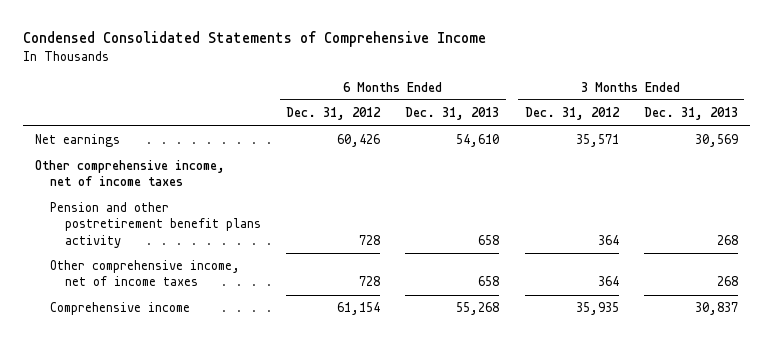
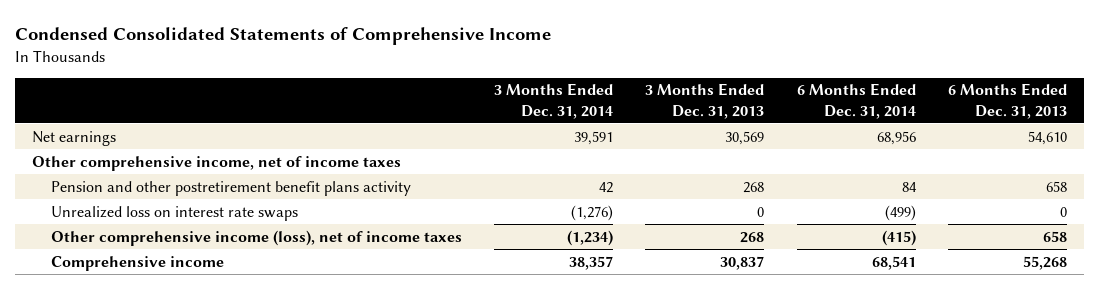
- | 6 Months Ended Dec. 31, 2012 | 6 Months Ended Dec. 31, 2013 | 3 Months Ended Dec. 31, 2012 | 3 Months Ended Dec. 31, 2013
+ | 3 Months Ended Dec. 31, 2014 | 3 Months Ended Dec. 31, 2013 | 6 Months Ended Dec. 31, 2014 | 6 Months Ended Dec. 31, 2013
- Other comprehensive income, net of income taxes | 728 | 658 | 364 | 268
+ Unrealized loss on interest rate swaps | (1,276) | 0 | (499) | 0
+ Other comprehensive income (loss), net of income taxes | (1,234) | 268 | (415) | 658

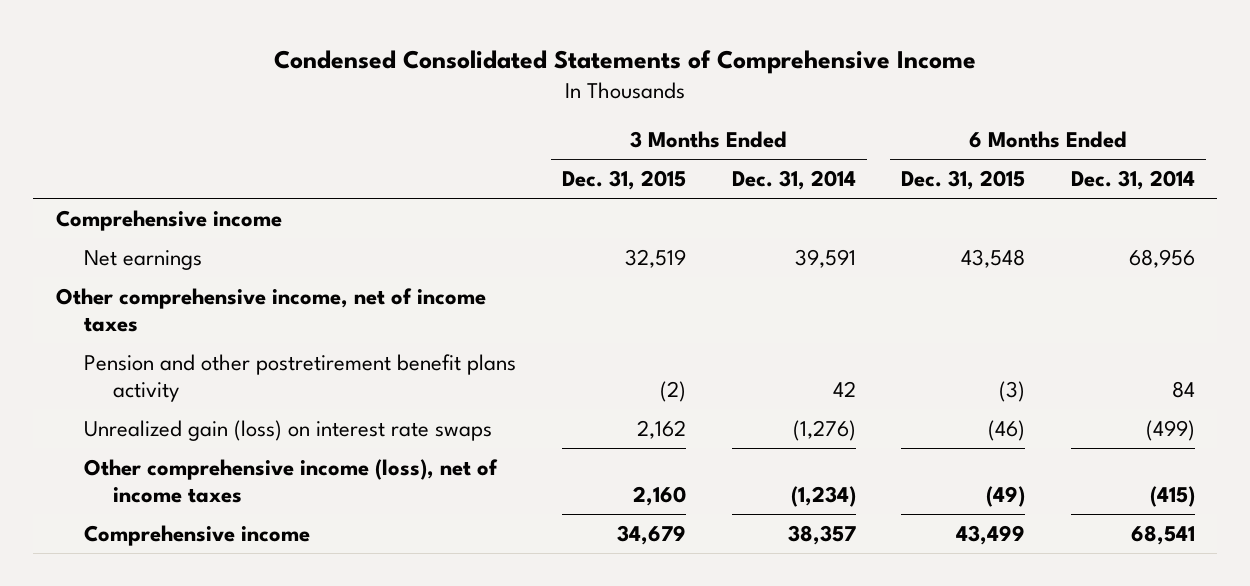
- | 3 Months Ended Dec. 31, 2014 | 3 Months Ended Dec. 31, 2013 | 6 Months Ended Dec. 31, 2014 | 6 Months Ended Dec. 31, 2013
+ | 3 Months Ended Dec. 31, 2015 | 3 Months Ended Dec. 31, 2014 | 6 Months Ended Dec. 31, 2015 | 6 Months Ended Dec. 31, 2014
+ Comprehensive income
- Unrealized loss on interest rate swaps | (1,276) | 0 | (499) | 0
+ Unrealized gain (loss) on interest rate swaps | 2,162 | (1,276) | (46) | (499)

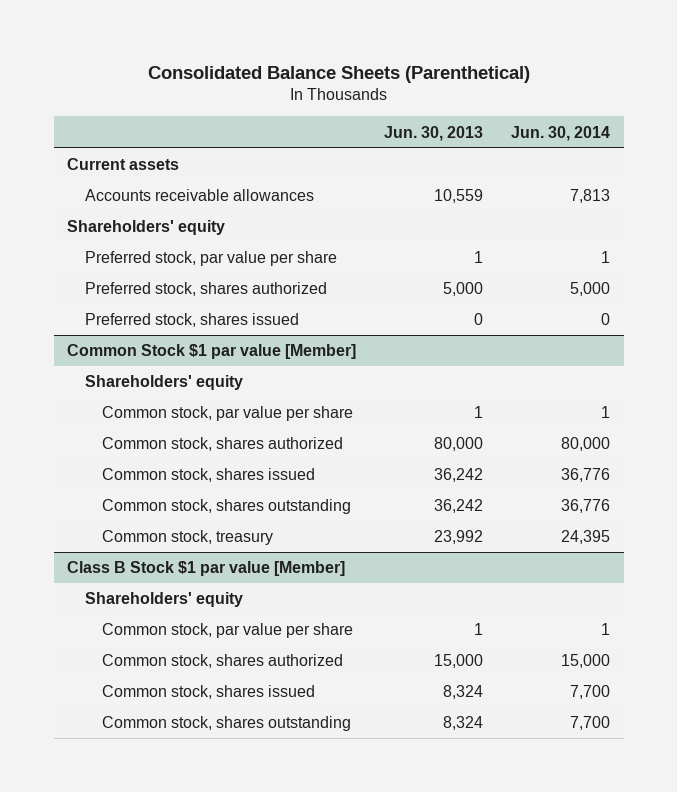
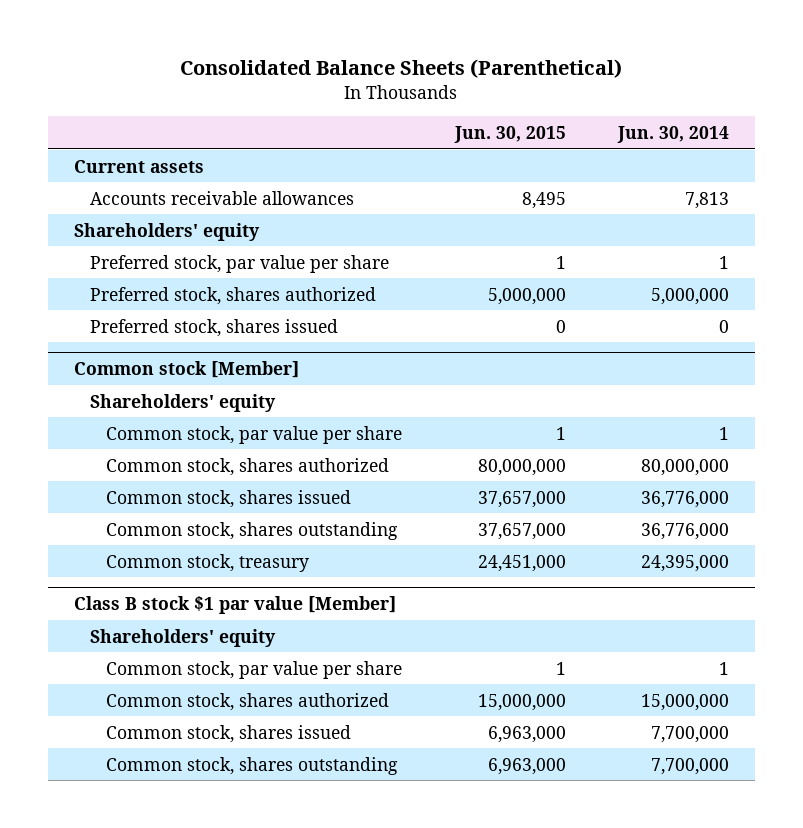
- | Jun. 30, 2013 | Jun. 30, 2014
+ | Jun. 30, 2015 | Jun. 30, 2014
- Preferred stock, shares authorized | 5,000 | 5,000
+ Preferred stock, shares authorized | 5,000,000 | 5,000,000
- Common Stock $1 par value [Member]
+ Common stock [Member]
- Common stock, shares authorized | 80,000 | 80,000
- Common stock, shares issued | 36,242 | 36,776
- Common stock, shares outstanding | 36,242 | 36,776
- Common stock, treasury | 23,992 | 24,395
- Class B Stock $1 par value [Member]
+ Common stock, shares authorized | 80,000,000 | 80,000,000
+ Common stock, shares issued | 37,657,000 | 36,776,000
+ Common stock, shares outstanding | 37,657,000 | 36,776,000
+ Common stock, treasury | 24,451,000 | 24,395,000
+ Class B stock $1 par value [Member]
- Common stock, shares authorized | 15,000 | 15,000
- Common stock, shares issued | 8,324 | 7,700
- Common stock, shares outstanding | 8,324 | 7,700
+ Common stock, shares authorized | 15,000,000 | 15,000,000
+ Common stock, shares issued | 6,963,000 | 7,700,000
+ Common stock, shares outstanding | 6,963,000 | 7,700,000

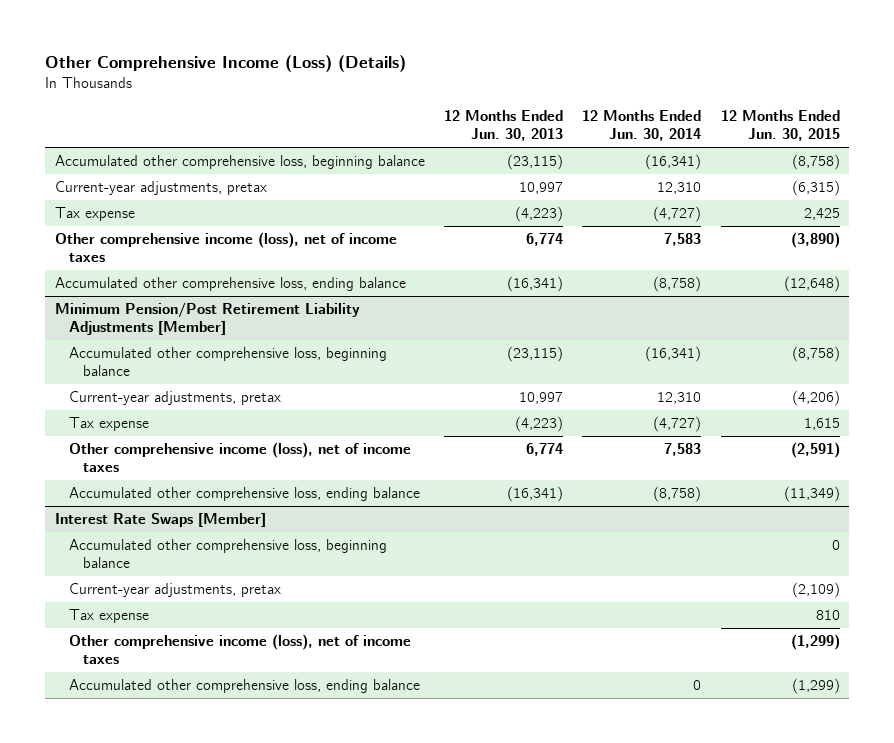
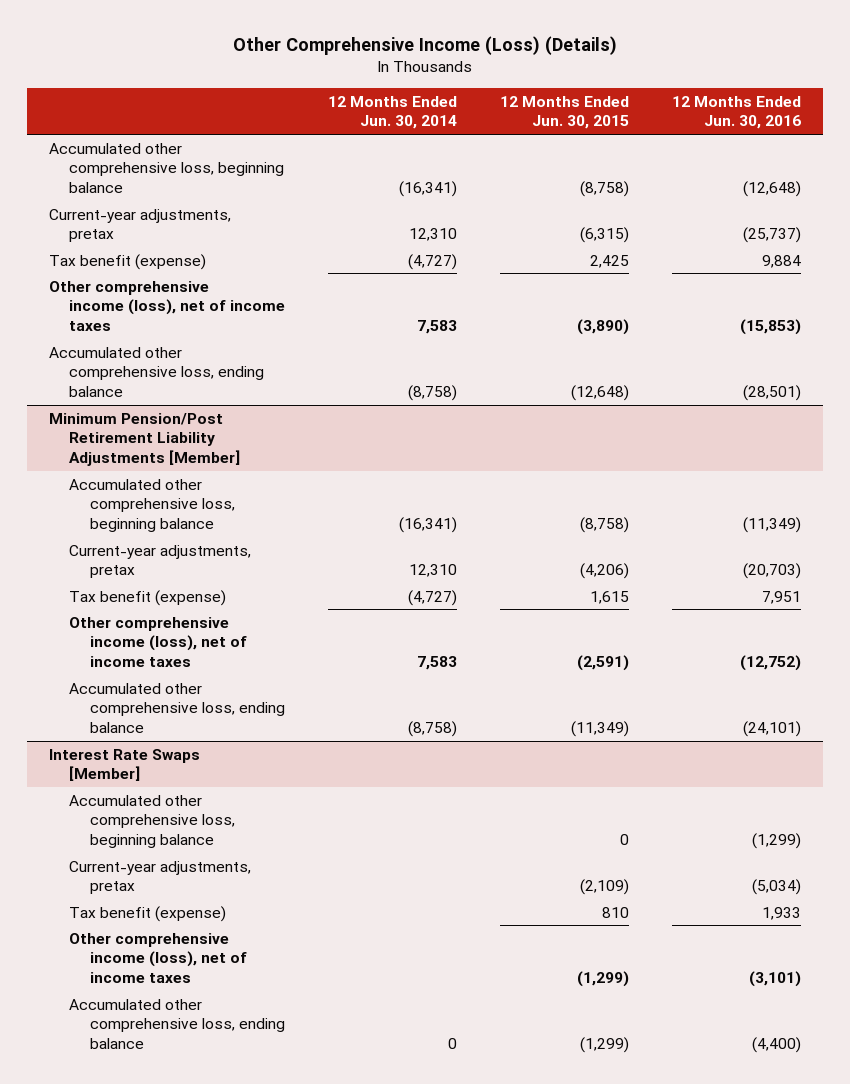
- | 12 Months Ended Jun. 30, 2013 | 12 Months Ended Jun. 30, 2014 | 12 Months Ended Jun. 30, 2015
+ | 12 Months Ended Jun. 30, 2014 | 12 Months Ended Jun. 30, 2015 | 12 Months Ended Jun. 30, 2016
- Tax expense | (4,223) | (4,727) | 2,425
+ Tax benefit (expense) | (4,727) | 2,425 | 9,884
@ Minimum Pension/Post Retirement Liability Adjustments [Member]
- Tax expense | (4,223) | (4,727) | 1,615
+ Tax benefit (expense) | (4,727) | 1,615 | 7,951
@ Interest Rate Swaps [Member]
- Tax expense | | | 810
+ Tax benefit (expense) | | 810 | 1,933

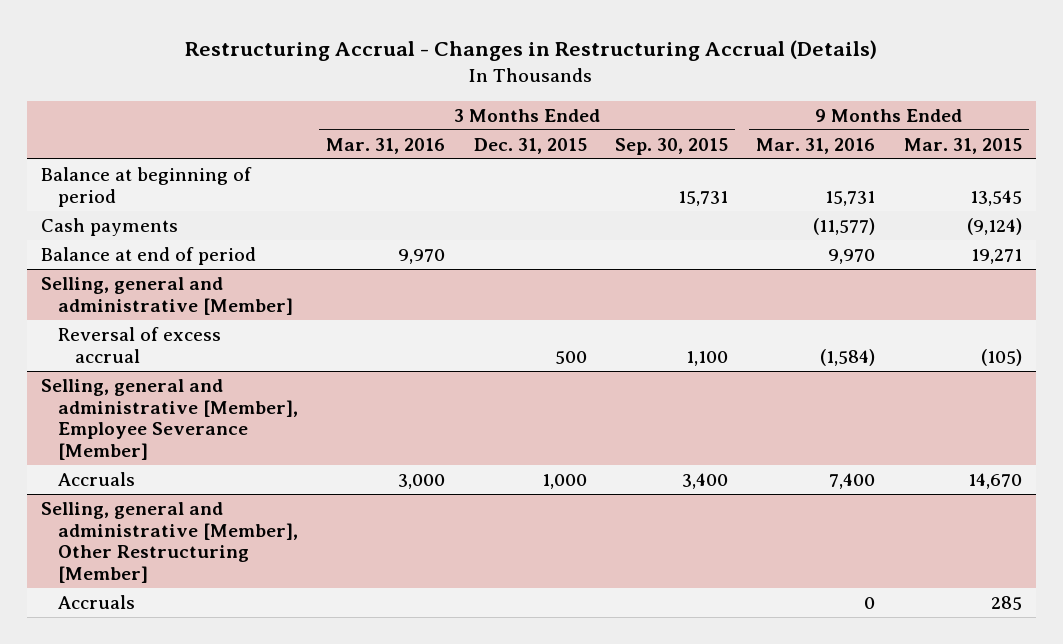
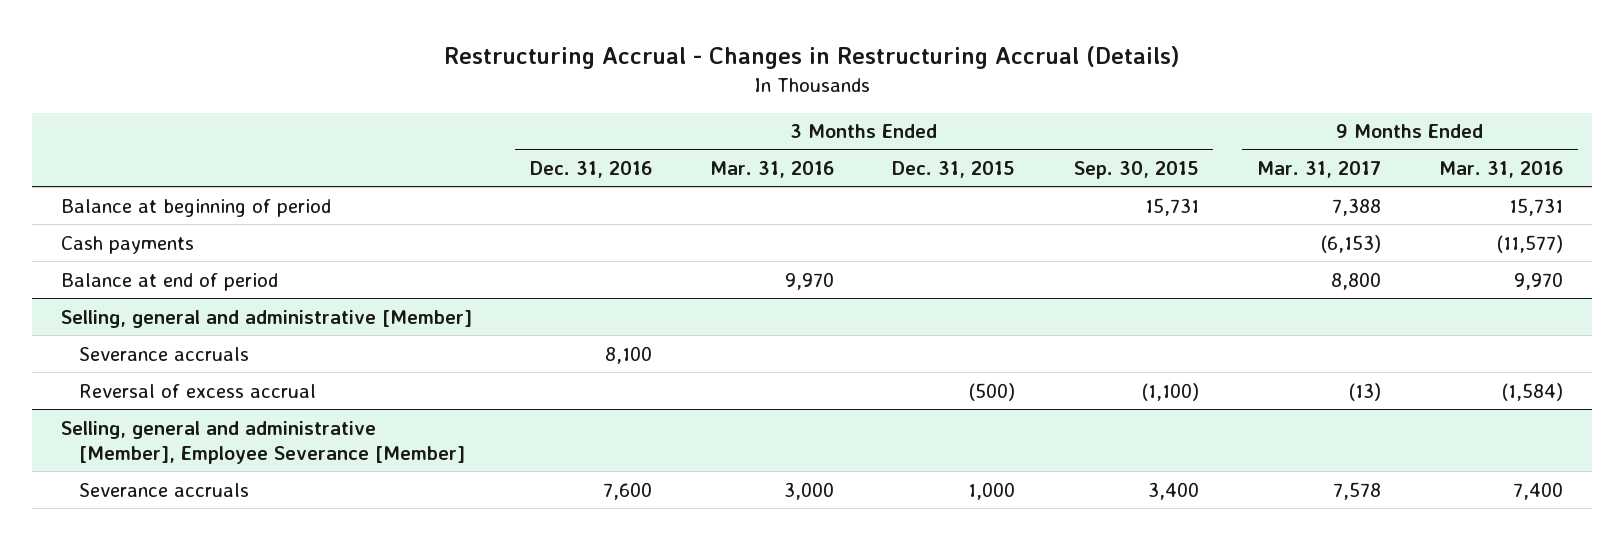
- | 3 Months Ended Mar. 31, 2016 | 3 Months Ended Dec. 31, 2015 | 3 Months Ended Sep. 30, 2015 | 9 Months Ended Mar. 31, 2016 | 9 Months Ended Mar. 31, 2015
+ | 3 Months Ended Dec. 31, 2016 | 3 Months Ended Mar. 31, 2016 | 3 Months Ended Dec. 31, 2015 | 3 Months Ended Sep. 30, 2015 | 9 Months Ended Mar. 31, 2017 | 9 Months Ended Mar. 31, 2016
@ Selling, general and administrative [Member]
- Reversal of excess accrual | | 500 | 1,100 | (1,584) | (105)
+ Severance accruals | 8,100 | | | | |
+ Reversal of excess accrual | | | (500) | (1,100) | (13) | (1,584)
@ Selling, general and administrative [Member], Employee Severance [Member]
- Accruals | 3,000 | 1,000 | 3,400 | 7,400 | 14,670
- Selling, general and administrative [Member], Other Restructuring [Member]
- Accruals | | | | 0 | 285
@ Selling, general and administrative [Member], Employee Severance [Member]
+ Severance accruals | 7,600 | 3,000 | 1,000 | 3,400 | 7,578 | 7,400

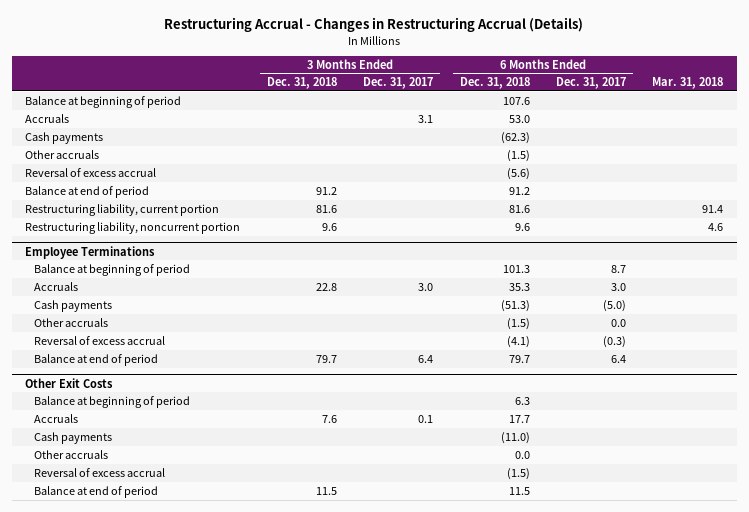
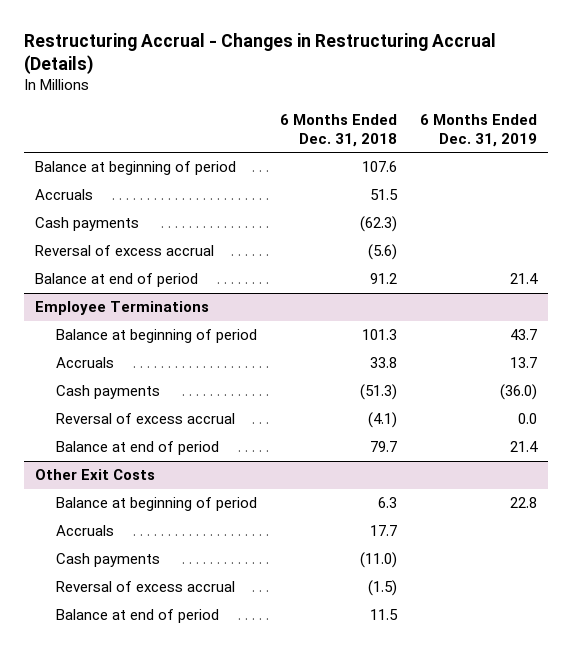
- | 3 Months Ended Dec. 31, 2018 | 3 Months Ended Dec. 31, 2017 | 6 Months Ended Dec. 31, 2018 | 6 Months Ended Dec. 31, 2017 | Mar. 31, 2018
+ | 6 Months Ended Dec. 31, 2018 | 6 Months Ended Dec. 31, 2019
- Accruals | | 3.1 | 53.0 | |
+ Accruals | 51.5 |
- Other accruals | | | (1.5) | |
- Restructuring liability, current portion | 81.6 | | 81.6 | | 91.4
- Restructuring liability, noncurrent portion | 9.6 | | 9.6 | | 4.6
@ Employee Terminations
- Accruals | 22.8 | 3.0 | 35.3 | 3.0 |
+ Accruals | 33.8 | 13.7
- Other accruals | | | (1.5) | 0.0 |
@ Other Exit Costs
- Other accruals | | | 0.0 | |

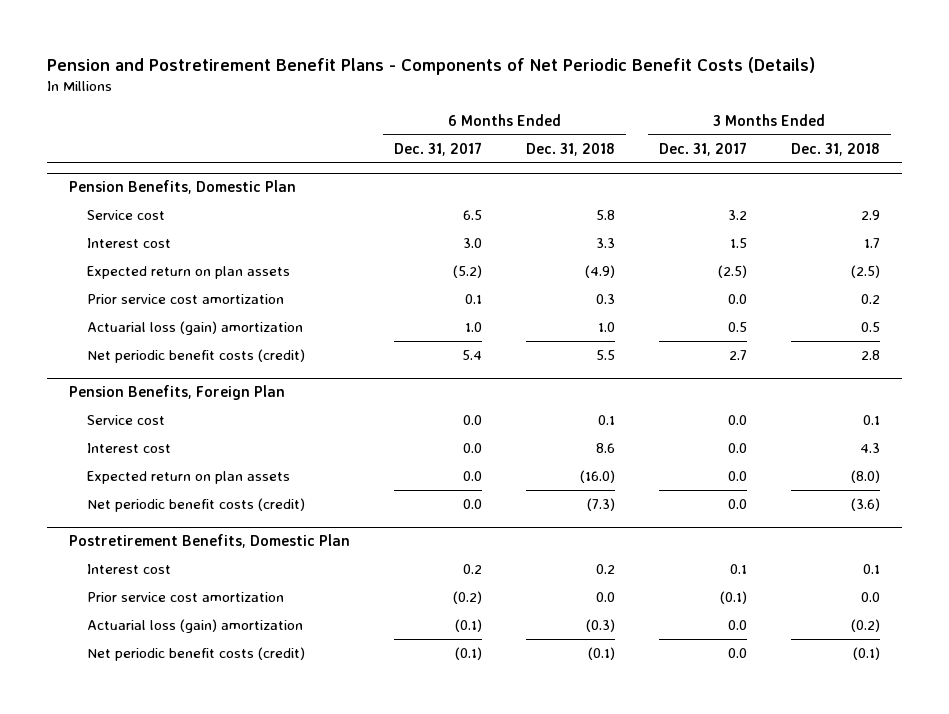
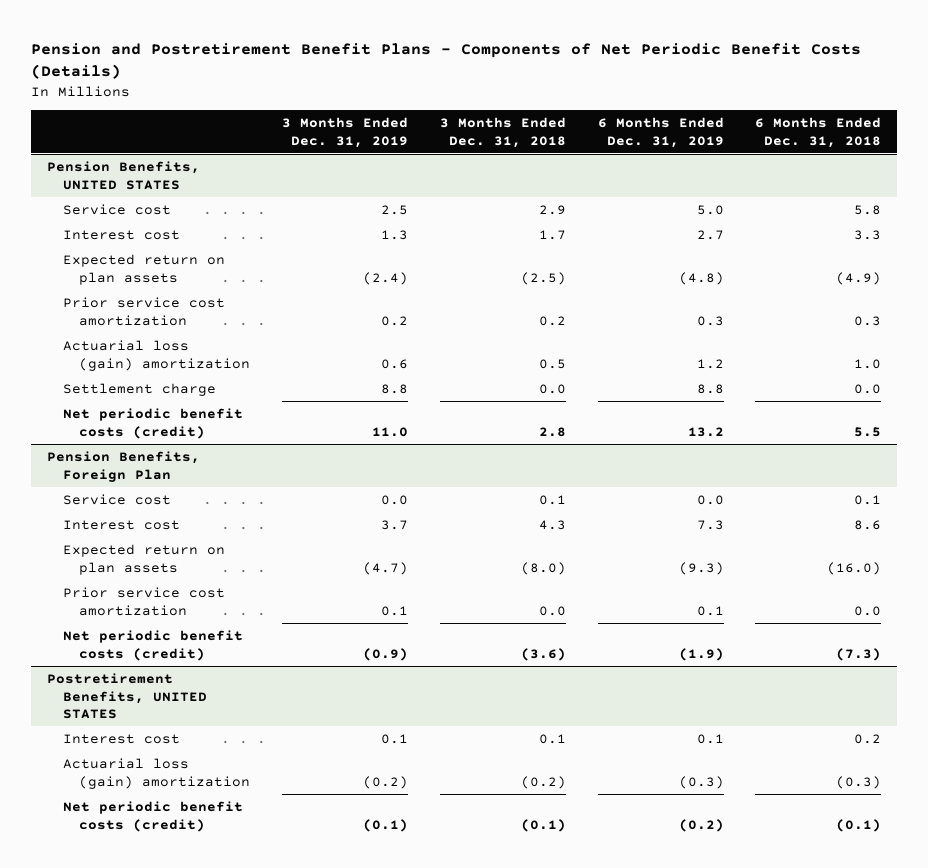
- | 6 Months Ended Dec. 31, 2017 | 6 Months Ended Dec. 31, 2018 | 3 Months Ended Dec. 31, 2017 | 3 Months Ended Dec. 31, 2018
+ | 3 Months Ended Dec. 31, 2019 | 3 Months Ended Dec. 31, 2018 | 6 Months Ended Dec. 31, 2019 | 6 Months Ended Dec. 31, 2018
- Pension Benefits, Domestic Plan
+ Pension Benefits, UNITED STATES
+ Settlement charge | 8.8 | 0.0 | 8.8 | 0.0
@ Pension Benefits, Foreign Plan
+ Prior service cost amortization | 0.1 | 0.0 | 0.1 | 0.0
- Postretirement Benefits, Domestic Plan
+ Postretirement Benefits, UNITED STATES
- Prior service cost amortization | (0.2) | 0.0 | (0.1) | 0.0

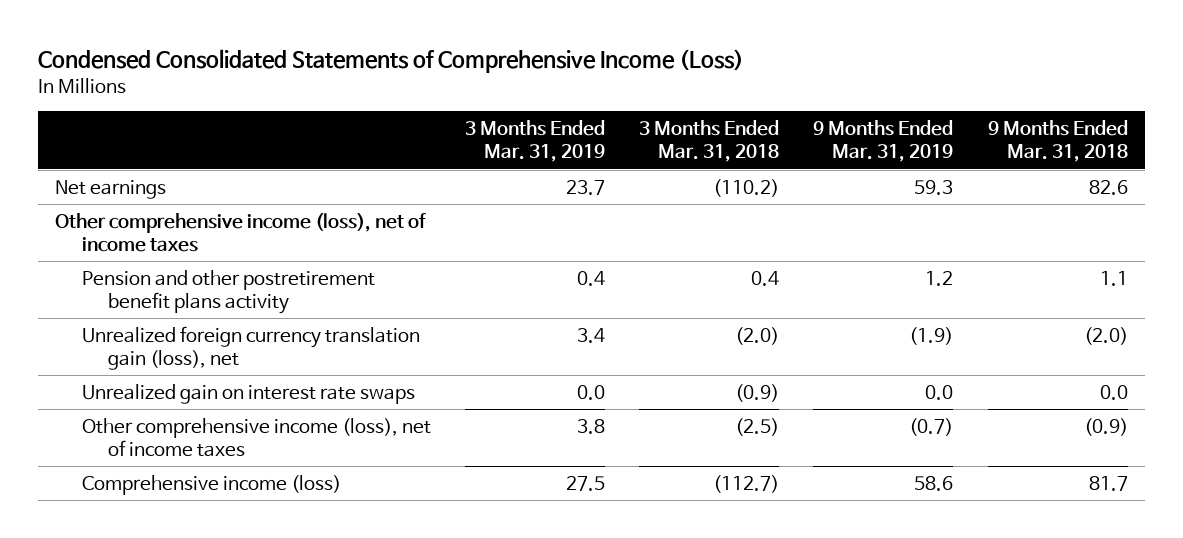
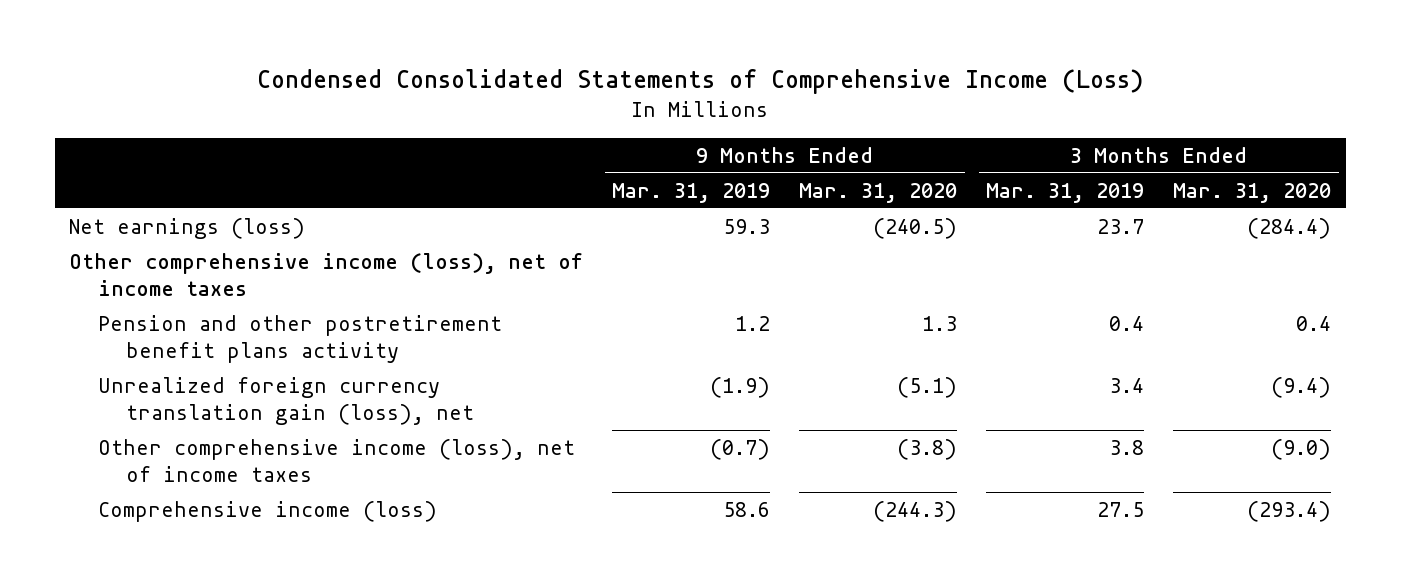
- | 3 Months Ended Mar. 31, 2019 | 3 Months Ended Mar. 31, 2018 | 9 Months Ended Mar. 31, 2019 | 9 Months Ended Mar. 31, 2018
+ | 9 Months Ended Mar. 31, 2019 | 9 Months Ended Mar. 31, 2020 | 3 Months Ended Mar. 31, 2019 | 3 Months Ended Mar. 31, 2020
- Net earnings | 23.7 | (110.2) | 59.3 | 82.6
+ Net earnings (loss) | 59.3 | (240.5) | 23.7 | (284.4)
- Unrealized gain on interest rate swaps | 0.0 | (0.9) | 0.0 | 0.0

